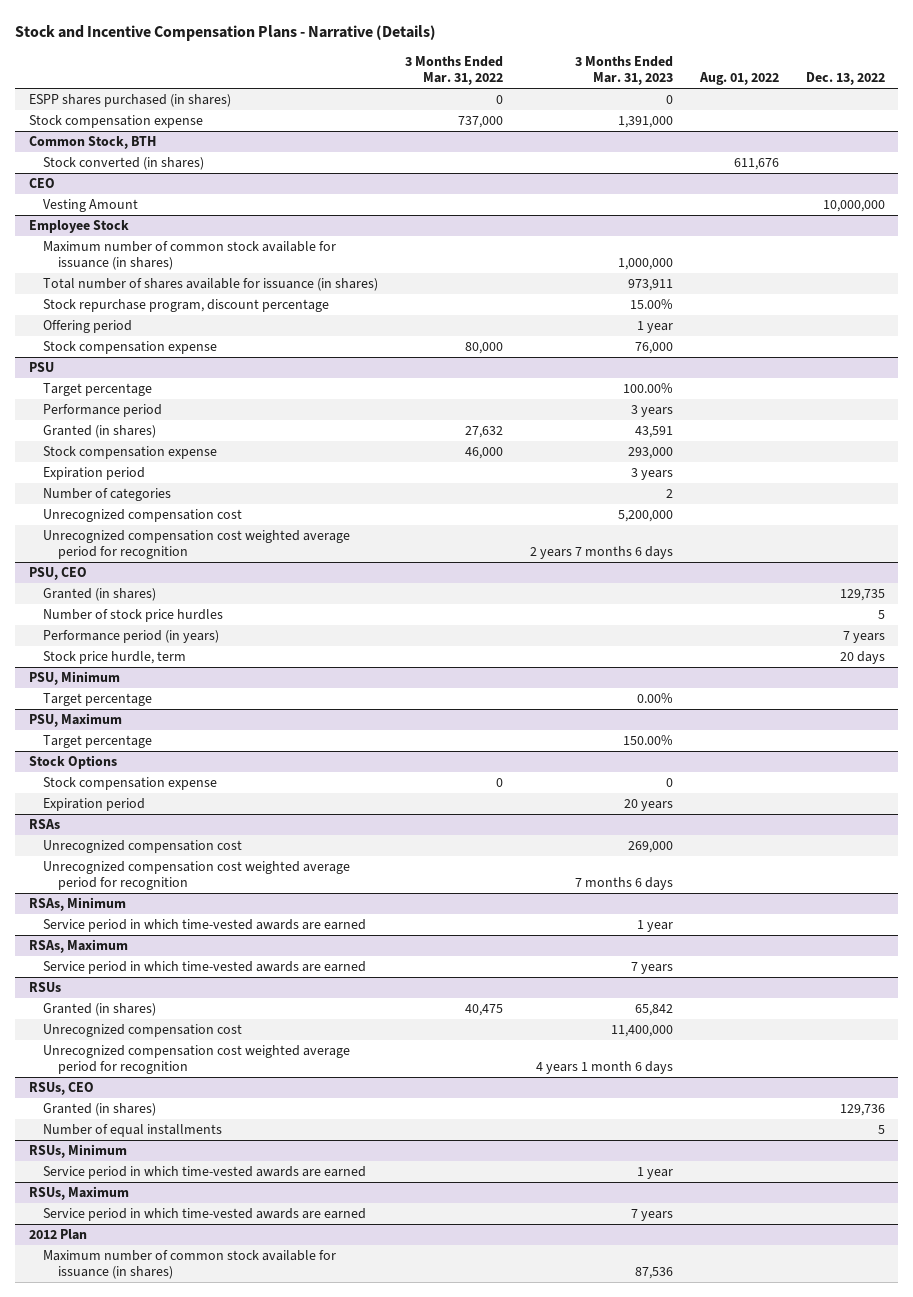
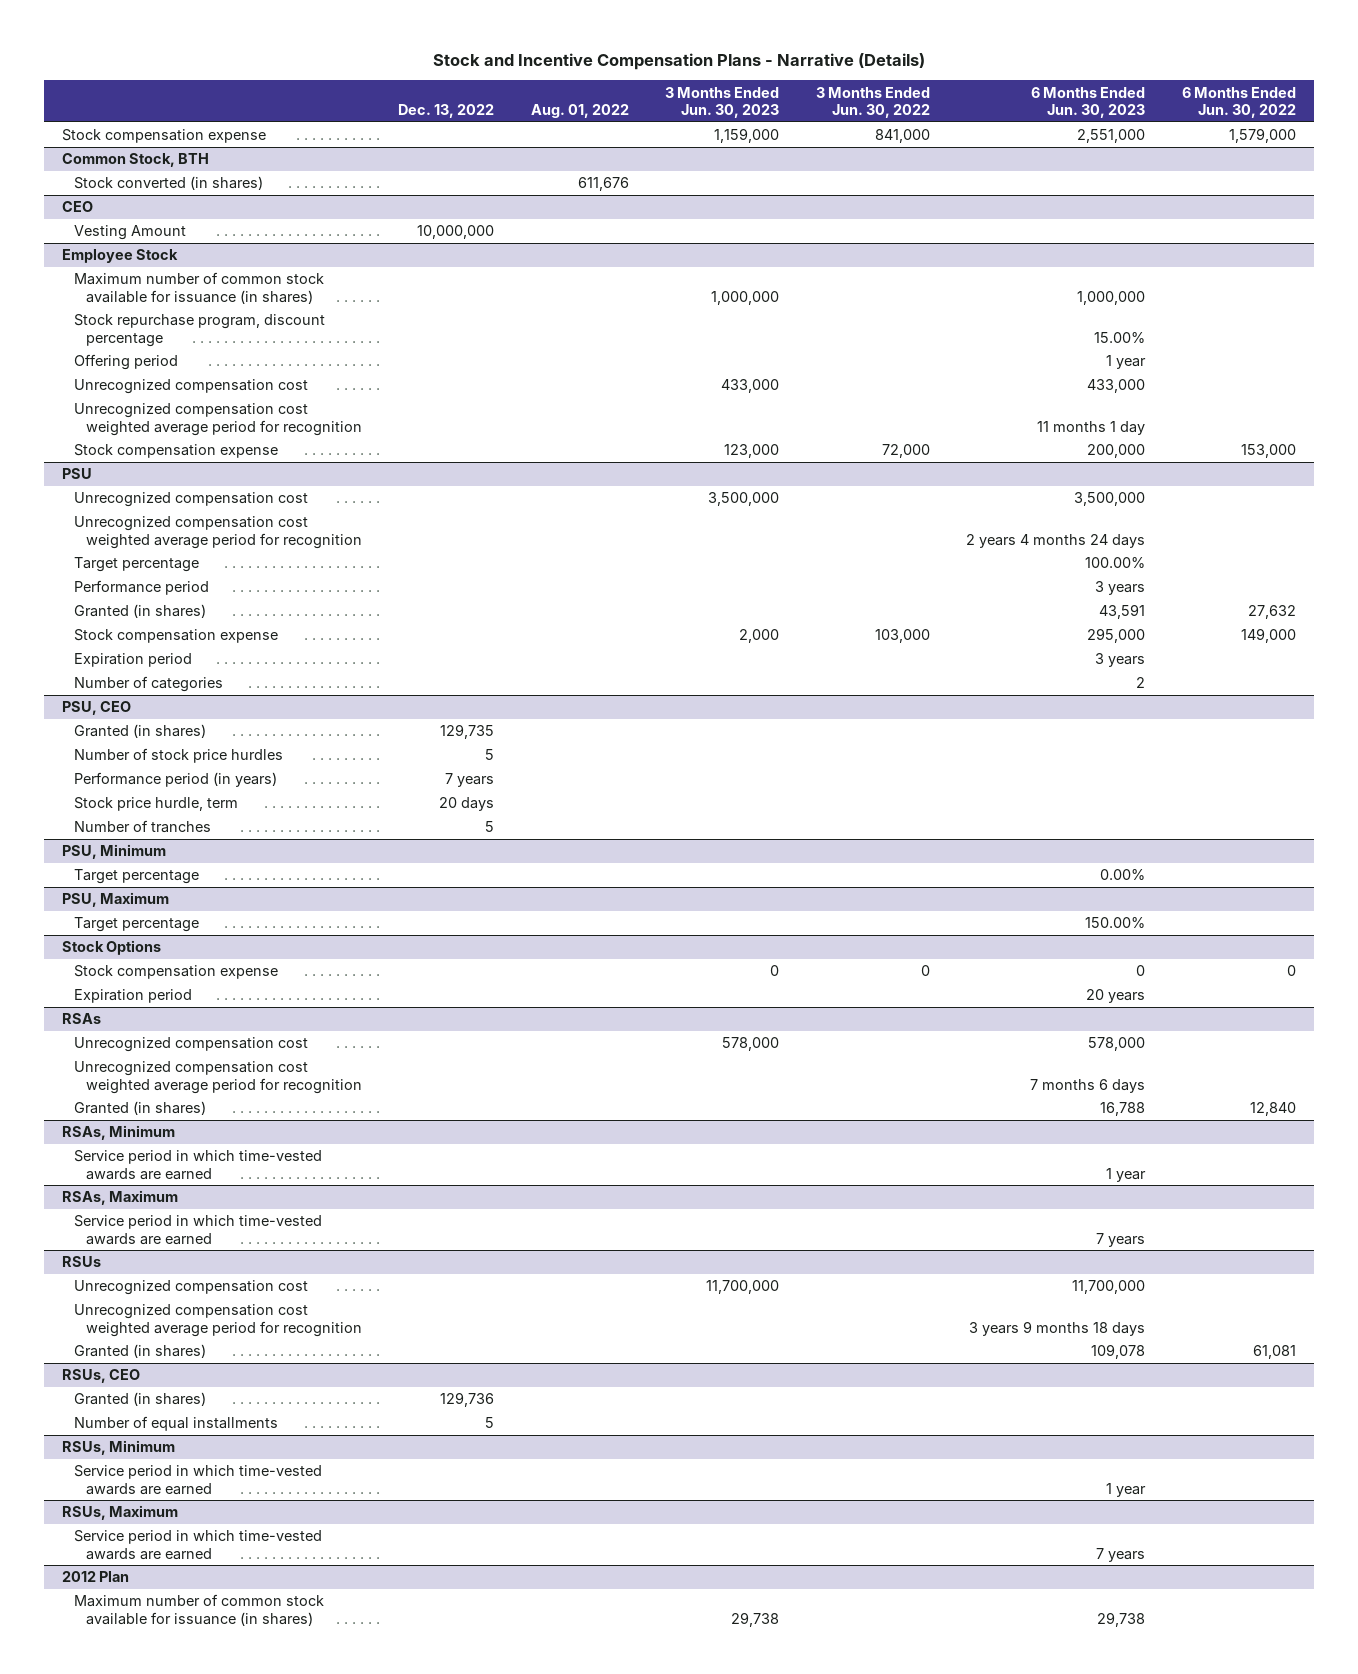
- | 3 Months Ended Mar. 31, 2022 | 3 Months Ended Mar. 31, 2023 | Aug. 01, 2022 | Dec. 13, 2022
+ | Dec. 13, 2022 | Aug. 01, 2022 | 3 Months Ended Jun. 30, 2023 | 3 Months Ended Jun. 30, 2022 | 6 Months Ended Jun. 30, 2023 | 6 Months Ended Jun. 30, 2022
- ESPP shares purchased (in shares) | 0 | 0 | |
@ Employee Stock
- Total number of shares available for issuance (in shares) | | 973,911 | |
+ Unrecognized compensation cost | | | 433,000 | | 433,000 |
+ Unrecognized compensation cost weighted average period for recognition | | | | | 11 months 1 day |
@ PSU
moved up: Unrecognized compensation cost | | | 3,500,000 | | 3,500,000 |
moved up: Unrecognized compensation cost weighted average period for recognition | | | | | 2 years 4 months 24 days |
@ PSU, CEO
+ Number of tranches | 5 | | | | |
@ RSAs
+ Granted (in shares) | | | | | 16,788 | 12,840
@ RSUs
moved down: Granted (in shares) | | | | | 109,078 | 61,081

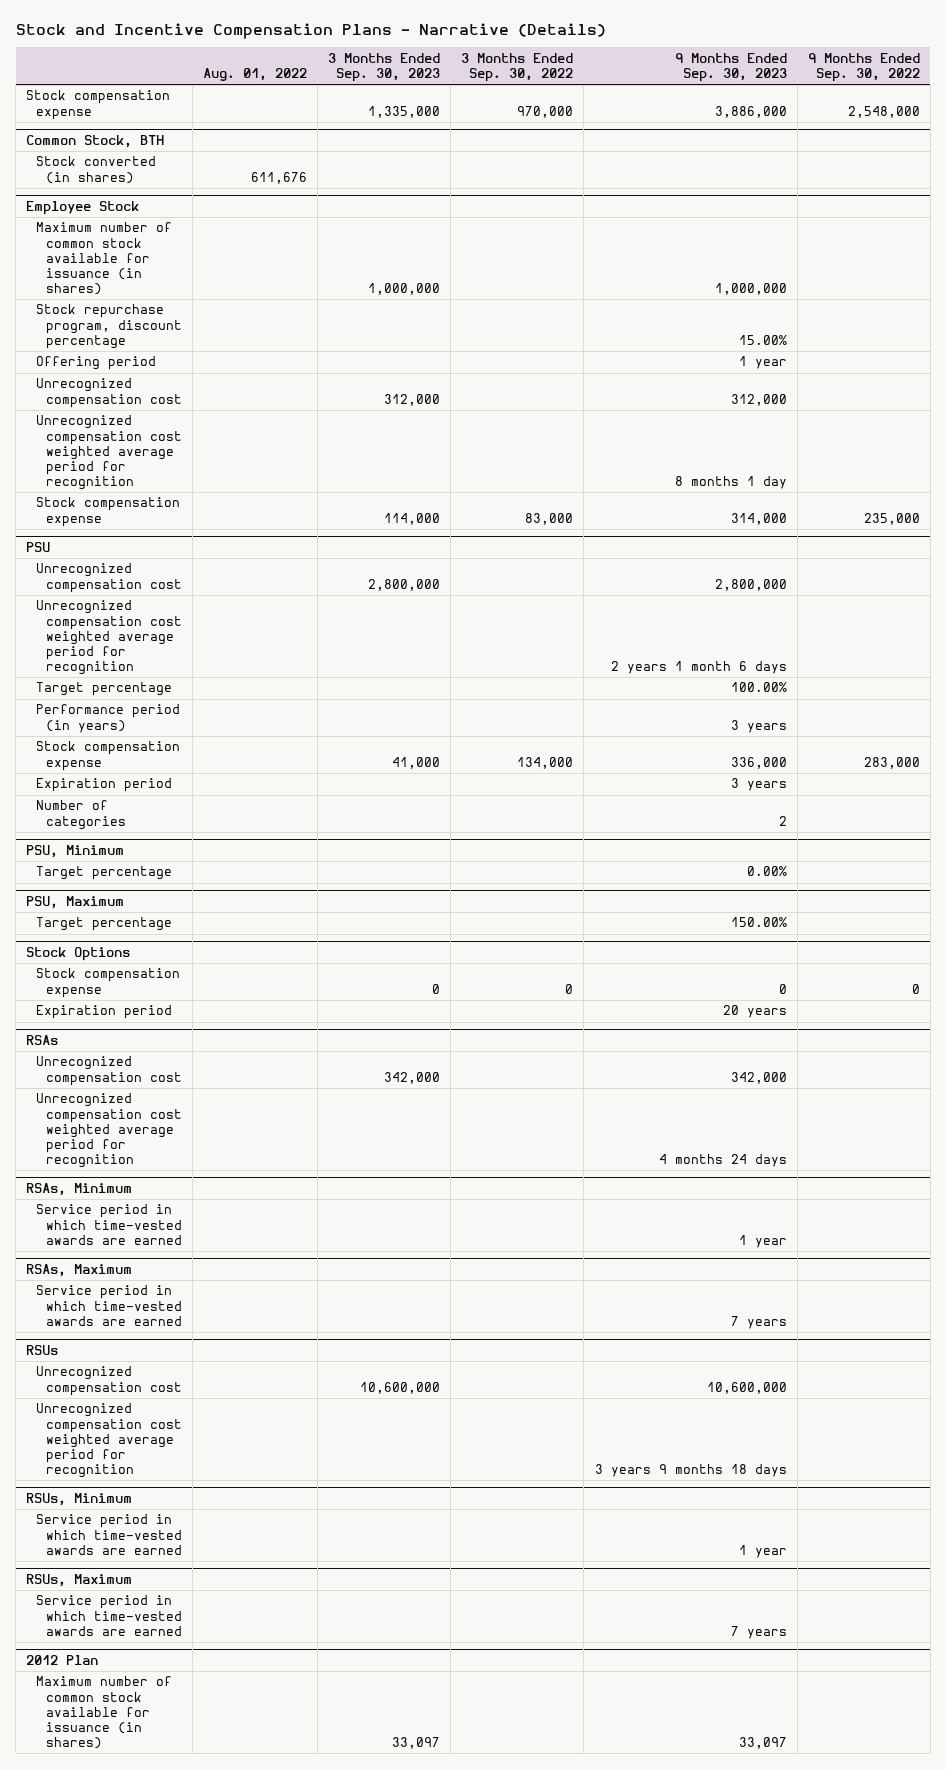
- | Dec. 13, 2022 | Aug. 01, 2022 | 3 Months Ended Jun. 30, 2023 | 3 Months Ended Jun. 30, 2022 | 6 Months Ended Jun. 30, 2023 | 6 Months Ended Jun. 30, 2022
+ | Aug. 01, 2022 | 3 Months Ended Sep. 30, 2023 | 3 Months Ended Sep. 30, 2022 | 9 Months Ended Sep. 30, 2023 | 9 Months Ended Sep. 30, 2022
- CEO
- Vesting Amount | 10,000,000 | | | | |
@ PSU
- Performance period | | | | | 3 years |
- Granted (in shares) | | | | | 43,591 | 27,632
+ Performance period (in years) | | | | 3 years |
- PSU, CEO
- Granted (in shares) | 129,735 | | | | |
- Number of stock price hurdles | 5 | | | | |
- Performance period (in years) | 7 years | | | | |
- Stock price hurdle, term | 20 days | | | | |
- Number of tranches | 5 | | | | |
@ RSAs
- Granted (in shares) | | | | | 16,788 | 12,840
@ RSUs
- Granted (in shares) | | | | | 109,078 | 61,081
- RSUs, CEO
- Granted (in shares) | 129,736 | | | | |
- Number of equal installments | 5 | | | | |

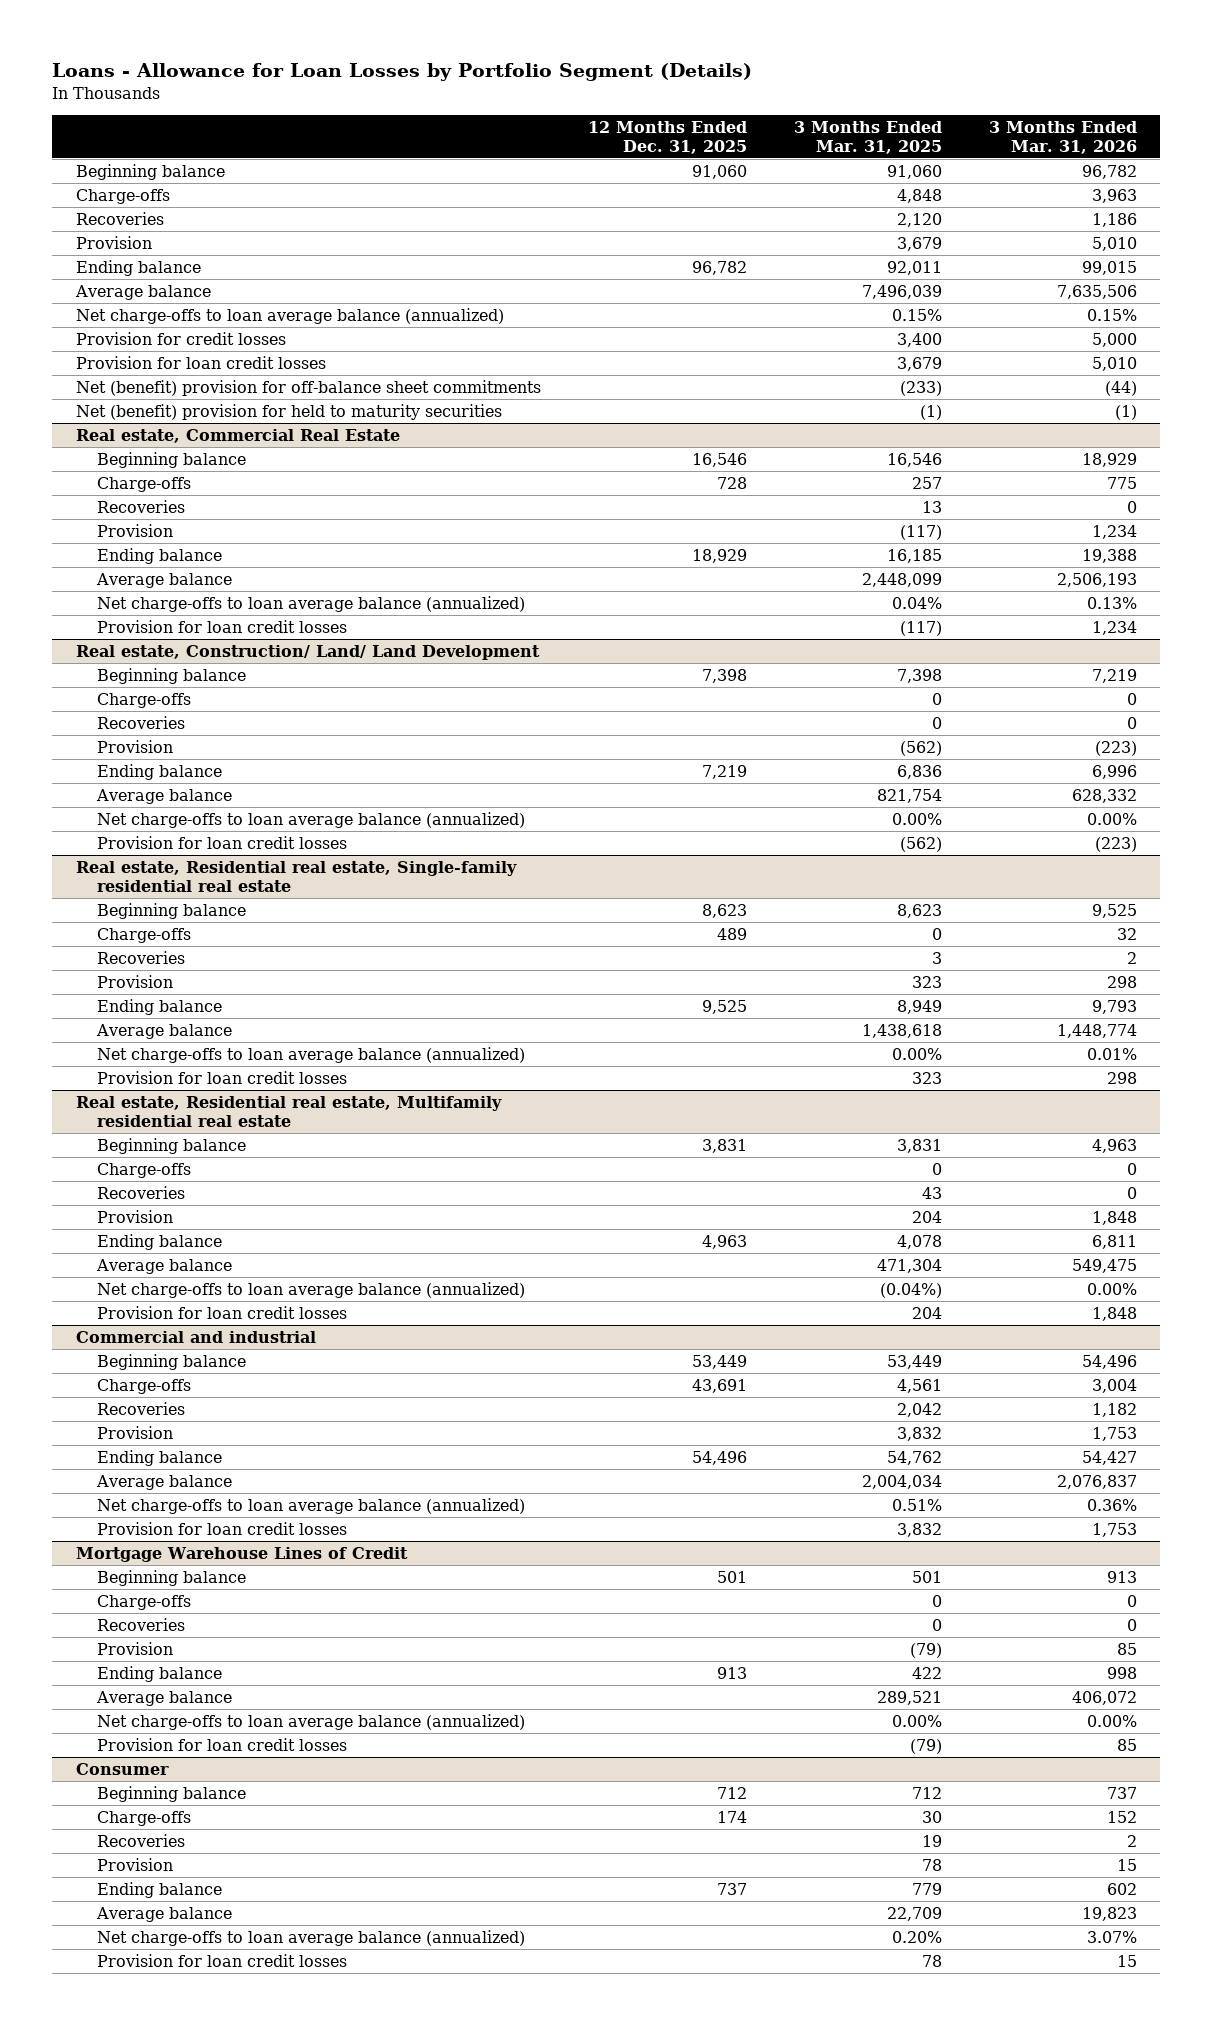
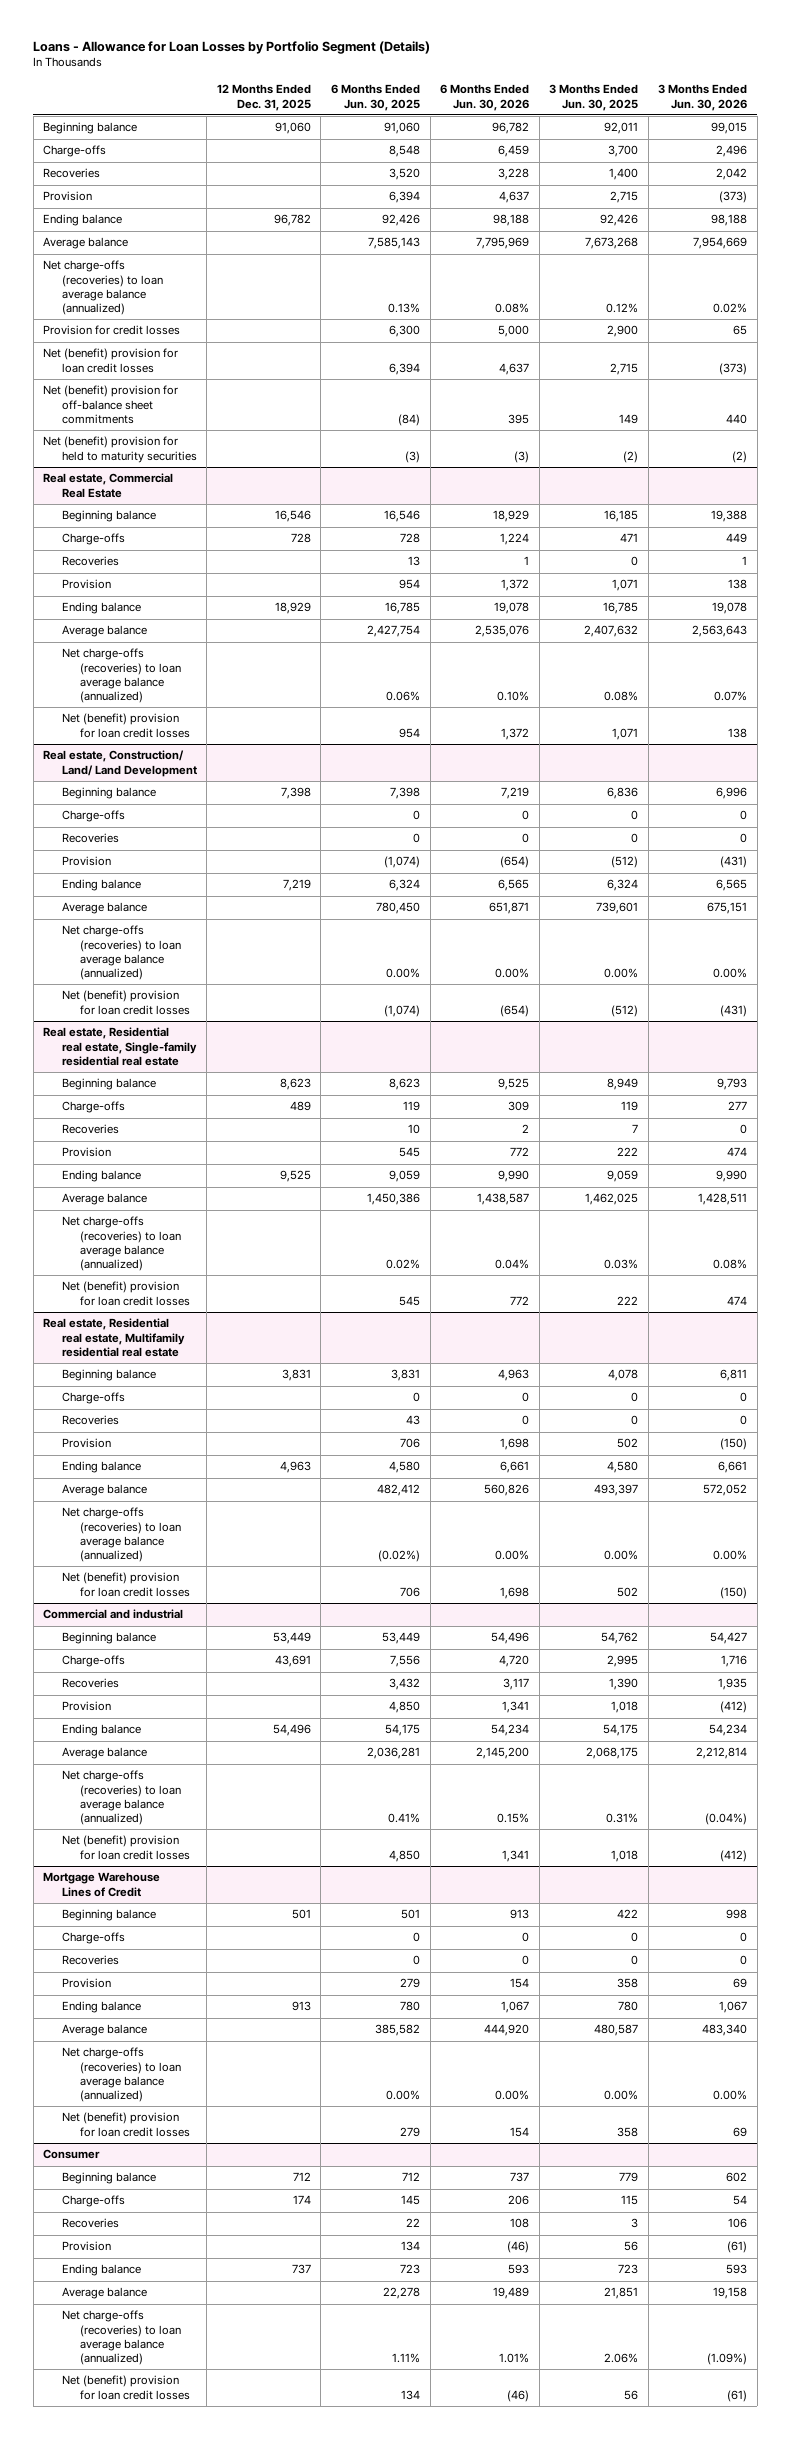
- | 12 Months Ended Dec. 31, 2025 | 3 Months Ended Mar. 31, 2025 | 3 Months Ended Mar. 31, 2026
+ | 12 Months Ended Dec. 31, 2025 | 6 Months Ended Jun. 30, 2025 | 6 Months Ended Jun. 30, 2026 | 3 Months Ended Jun. 30, 2025 | 3 Months Ended Jun. 30, 2026
- Net charge-offs to loan average balance (annualized) | | 0.15% | 0.15%
+ Net charge-offs (recoveries) to loan average balance (annualized) | | 0.13% | 0.08% | 0.12% | 0.02%
- Provision for loan credit losses | | 3,679 | 5,010
+ Net (benefit) provision for loan credit losses | | 6,394 | 4,637 | 2,715 | (373)
@ Real estate, Commercial Real Estate
- Net charge-offs to loan average balance (annualized) | | 0.04% | 0.13%
- Provision for loan credit losses | | (117) | 1,234
+ Net charge-offs (recoveries) to loan average balance (annualized) | | 0.06% | 0.10% | 0.08% | 0.07%
+ Net (benefit) provision for loan credit losses | | 954 | 1,372 | 1,071 | 138
@ Real estate, Construction/ Land/ Land Development
- Net charge-offs to loan average balance (annualized) | | 0.00% | 0.00%
- Provision for loan credit losses | | (562) | (223)
+ Net charge-offs (recoveries) to loan average balance (annualized) | | 0.00% | 0.00% | 0.00% | 0.00%
+ Net (benefit) provision for loan credit losses | | (1,074) | (654) | (512) | (431)
@ Real estate, Residential real estate, Single-family residential real estate
- Net charge-offs to loan average balance (annualized) | | 0.00% | 0.01%
- Provision for loan credit losses | | 323 | 298
+ Net charge-offs (recoveries) to loan average balance (annualized) | | 0.02% | 0.04% | 0.03% | 0.08%
+ Net (benefit) provision for loan credit losses | | 545 | 772 | 222 | 474
@ Real estate, Residential real estate, Multifamily residential real estate
- Net charge-offs to loan average balance (annualized) | | (0.04%) | 0.00%
- Provision for loan credit losses | | 204 | 1,848
+ Net charge-offs (recoveries) to loan average balance (annualized) | | (0.02%) | 0.00% | 0.00% | 0.00%
+ Net (benefit) provision for loan credit losses | | 706 | 1,698 | 502 | (150)
@ Commercial and industrial
- Net charge-offs to loan average balance (annualized) | | 0.51% | 0.36%
- Provision for loan credit losses | | 3,832 | 1,753
+ Net charge-offs (recoveries) to loan average balance (annualized) | | 0.41% | 0.15% | 0.31% | (0.04%)
+ Net (benefit) provision for loan credit losses | | 4,850 | 1,341 | 1,018 | (412)
@ Mortgage Warehouse Lines of Credit
- Net charge-offs to loan average balance (annualized) | | 0.00% | 0.00%
- Provision for loan credit losses | | (79) | 85
+ Net charge-offs (recoveries) to loan average balance (annualized) | | 0.00% | 0.00% | 0.00% | 0.00%
+ Net (benefit) provision for loan credit losses | | 279 | 154 | 358 | 69
@ Consumer
- Net charge-offs to loan average balance (annualized) | | 0.20% | 3.07%
- Provision for loan credit losses | | 78 | 15
+ Net charge-offs (recoveries) to loan average balance (annualized) | | 1.11% | 1.01% | 2.06% | (1.09%)
+ Net (benefit) provision for loan credit losses | | 134 | (46) | 56 | (61)

